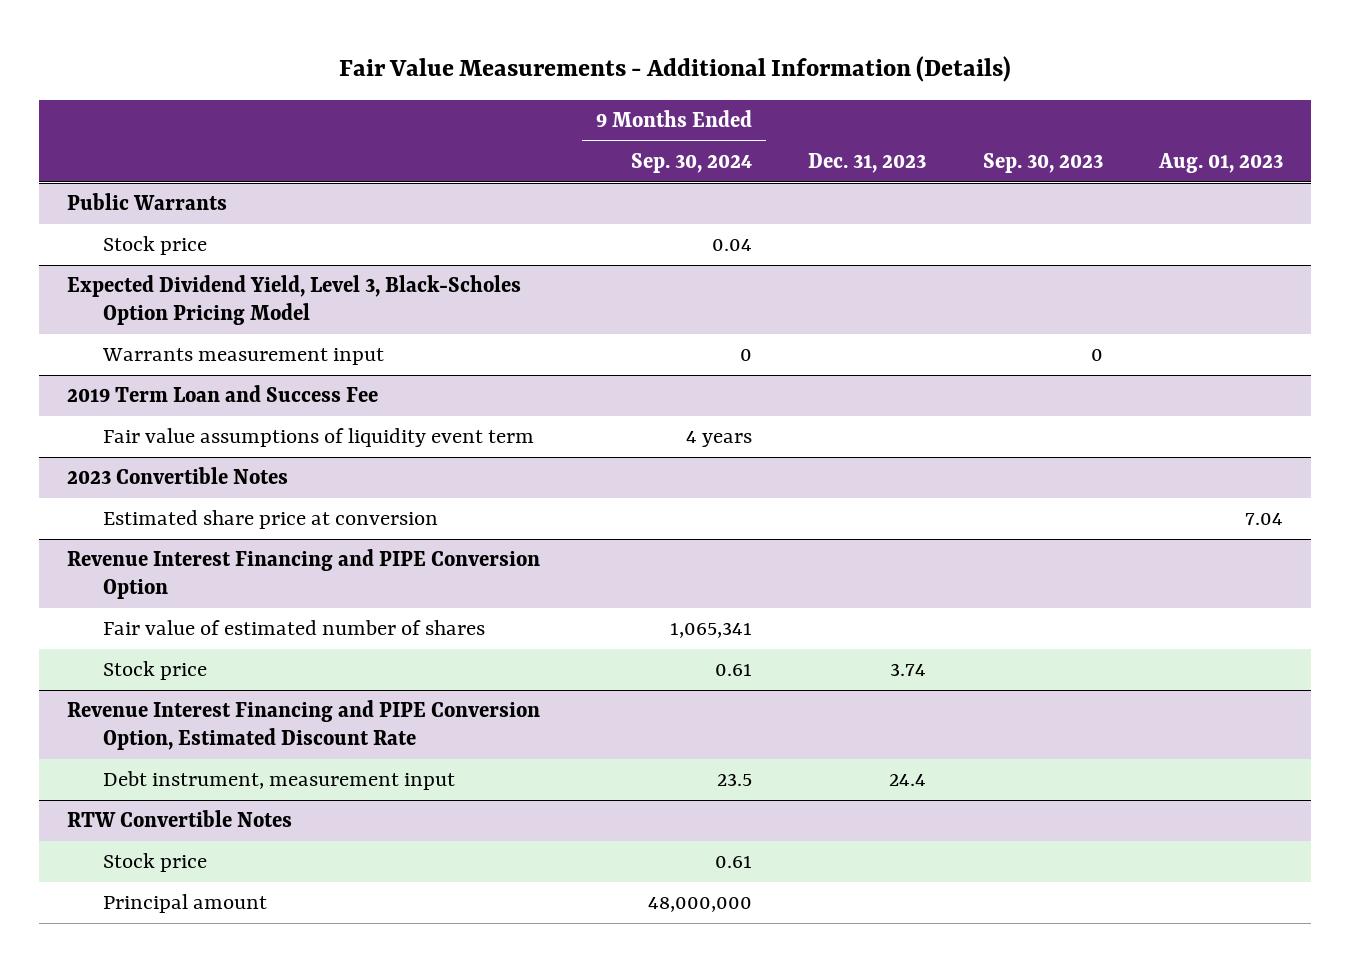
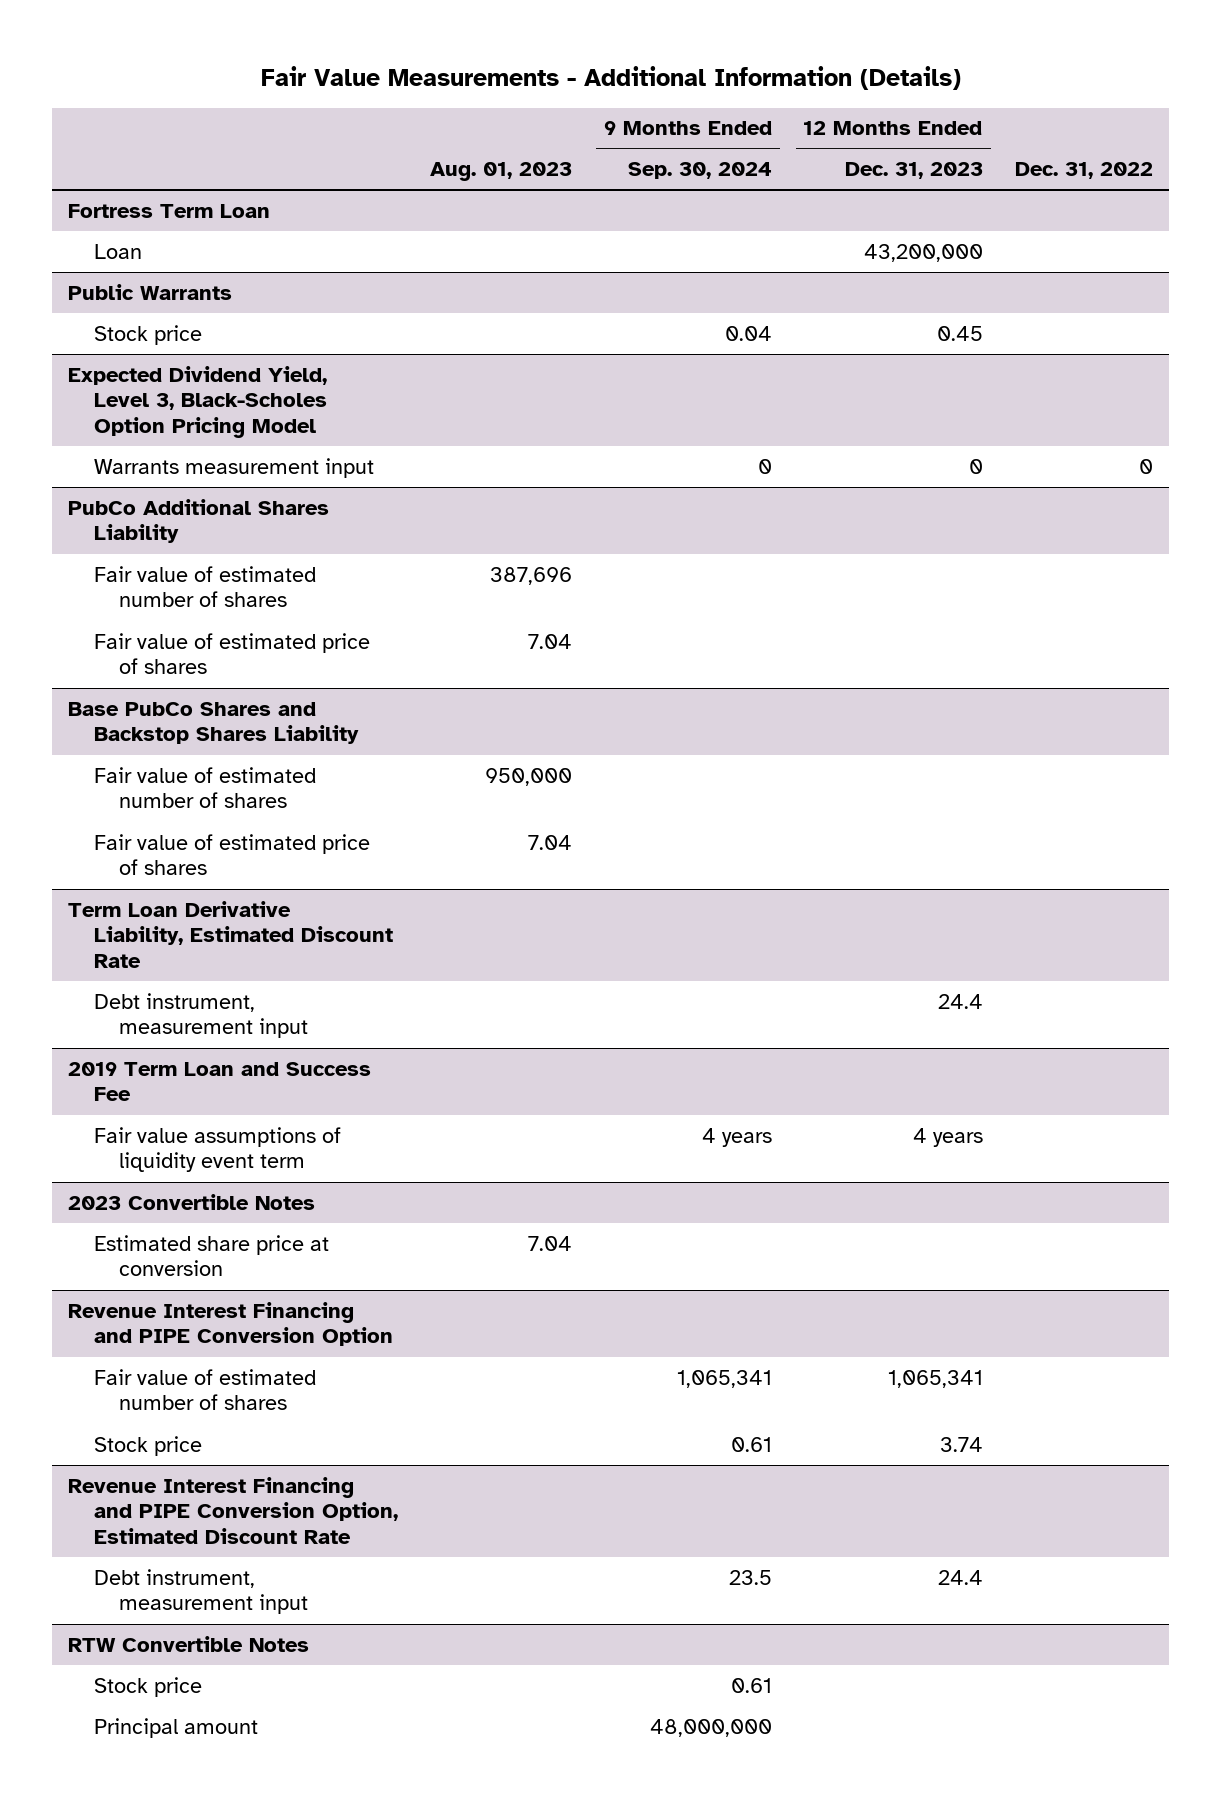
- | 9 Months Ended Sep. 30, 2024 | Dec. 31, 2023 | Sep. 30, 2023 | Aug. 01, 2023
+ | Aug. 01, 2023 | 9 Months Ended Sep. 30, 2024 | 12 Months Ended Dec. 31, 2023 | Dec. 31, 2022
+ Fortress Term Loan
+ Loan | | | 43,200,000 |
+ PubCo Additional Shares Liability
+ Fair value of estimated number of shares | 387,696 | | |
+ Fair value of estimated price of shares | 7.04 | | |
+ Base PubCo Shares and Backstop Shares Liability
+ Fair value of estimated number of shares | 950,000 | | |
+ Fair value of estimated price of shares | 7.04 | | |
+ Term Loan Derivative Liability, Estimated Discount Rate
+ Debt instrument, measurement input | | | 24.4 |

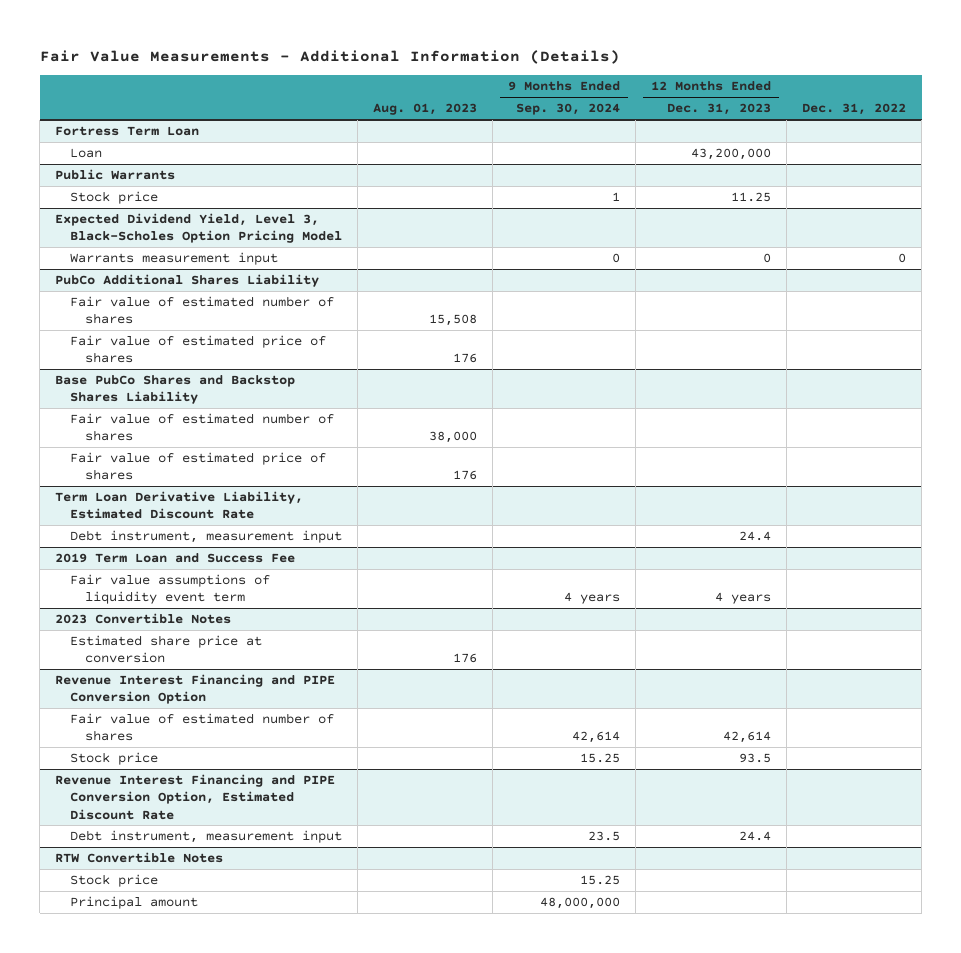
@ Public Warrants
- Stock price | | 0.04 | 0.45 |
+ Stock price | | 1 | 11.25 |
@ PubCo Additional Shares Liability
- Fair value of estimated number of shares | 387,696 | | |
- Fair value of estimated price of shares | 7.04 | | |
+ Fair value of estimated number of shares | 15,508 | | |
+ Fair value of estimated price of shares | 176 | | |
@ Base PubCo Shares and Backstop Shares Liability
- Fair value of estimated number of shares | 950,000 | | |
- Fair value of estimated price of shares | 7.04 | | |
+ Fair value of estimated number of shares | 38,000 | | |
+ Fair value of estimated price of shares | 176 | | |
@ 2023 Convertible Notes
- Estimated share price at conversion | 7.04 | | |
+ Estimated share price at conversion | 176 | | |
@ Revenue Interest Financing and PIPE Conversion Option
- Fair value of estimated number of shares | | 1,065,341 | 1,065,341 |
- Stock price | | 0.61 | 3.74 |
+ Fair value of estimated number of shares | | 42,614 | 42,614 |
+ Stock price | | 15.25 | 93.5 |
@ RTW Convertible Notes
- Stock price | | 0.61 | |
+ Stock price | | 15.25 | |

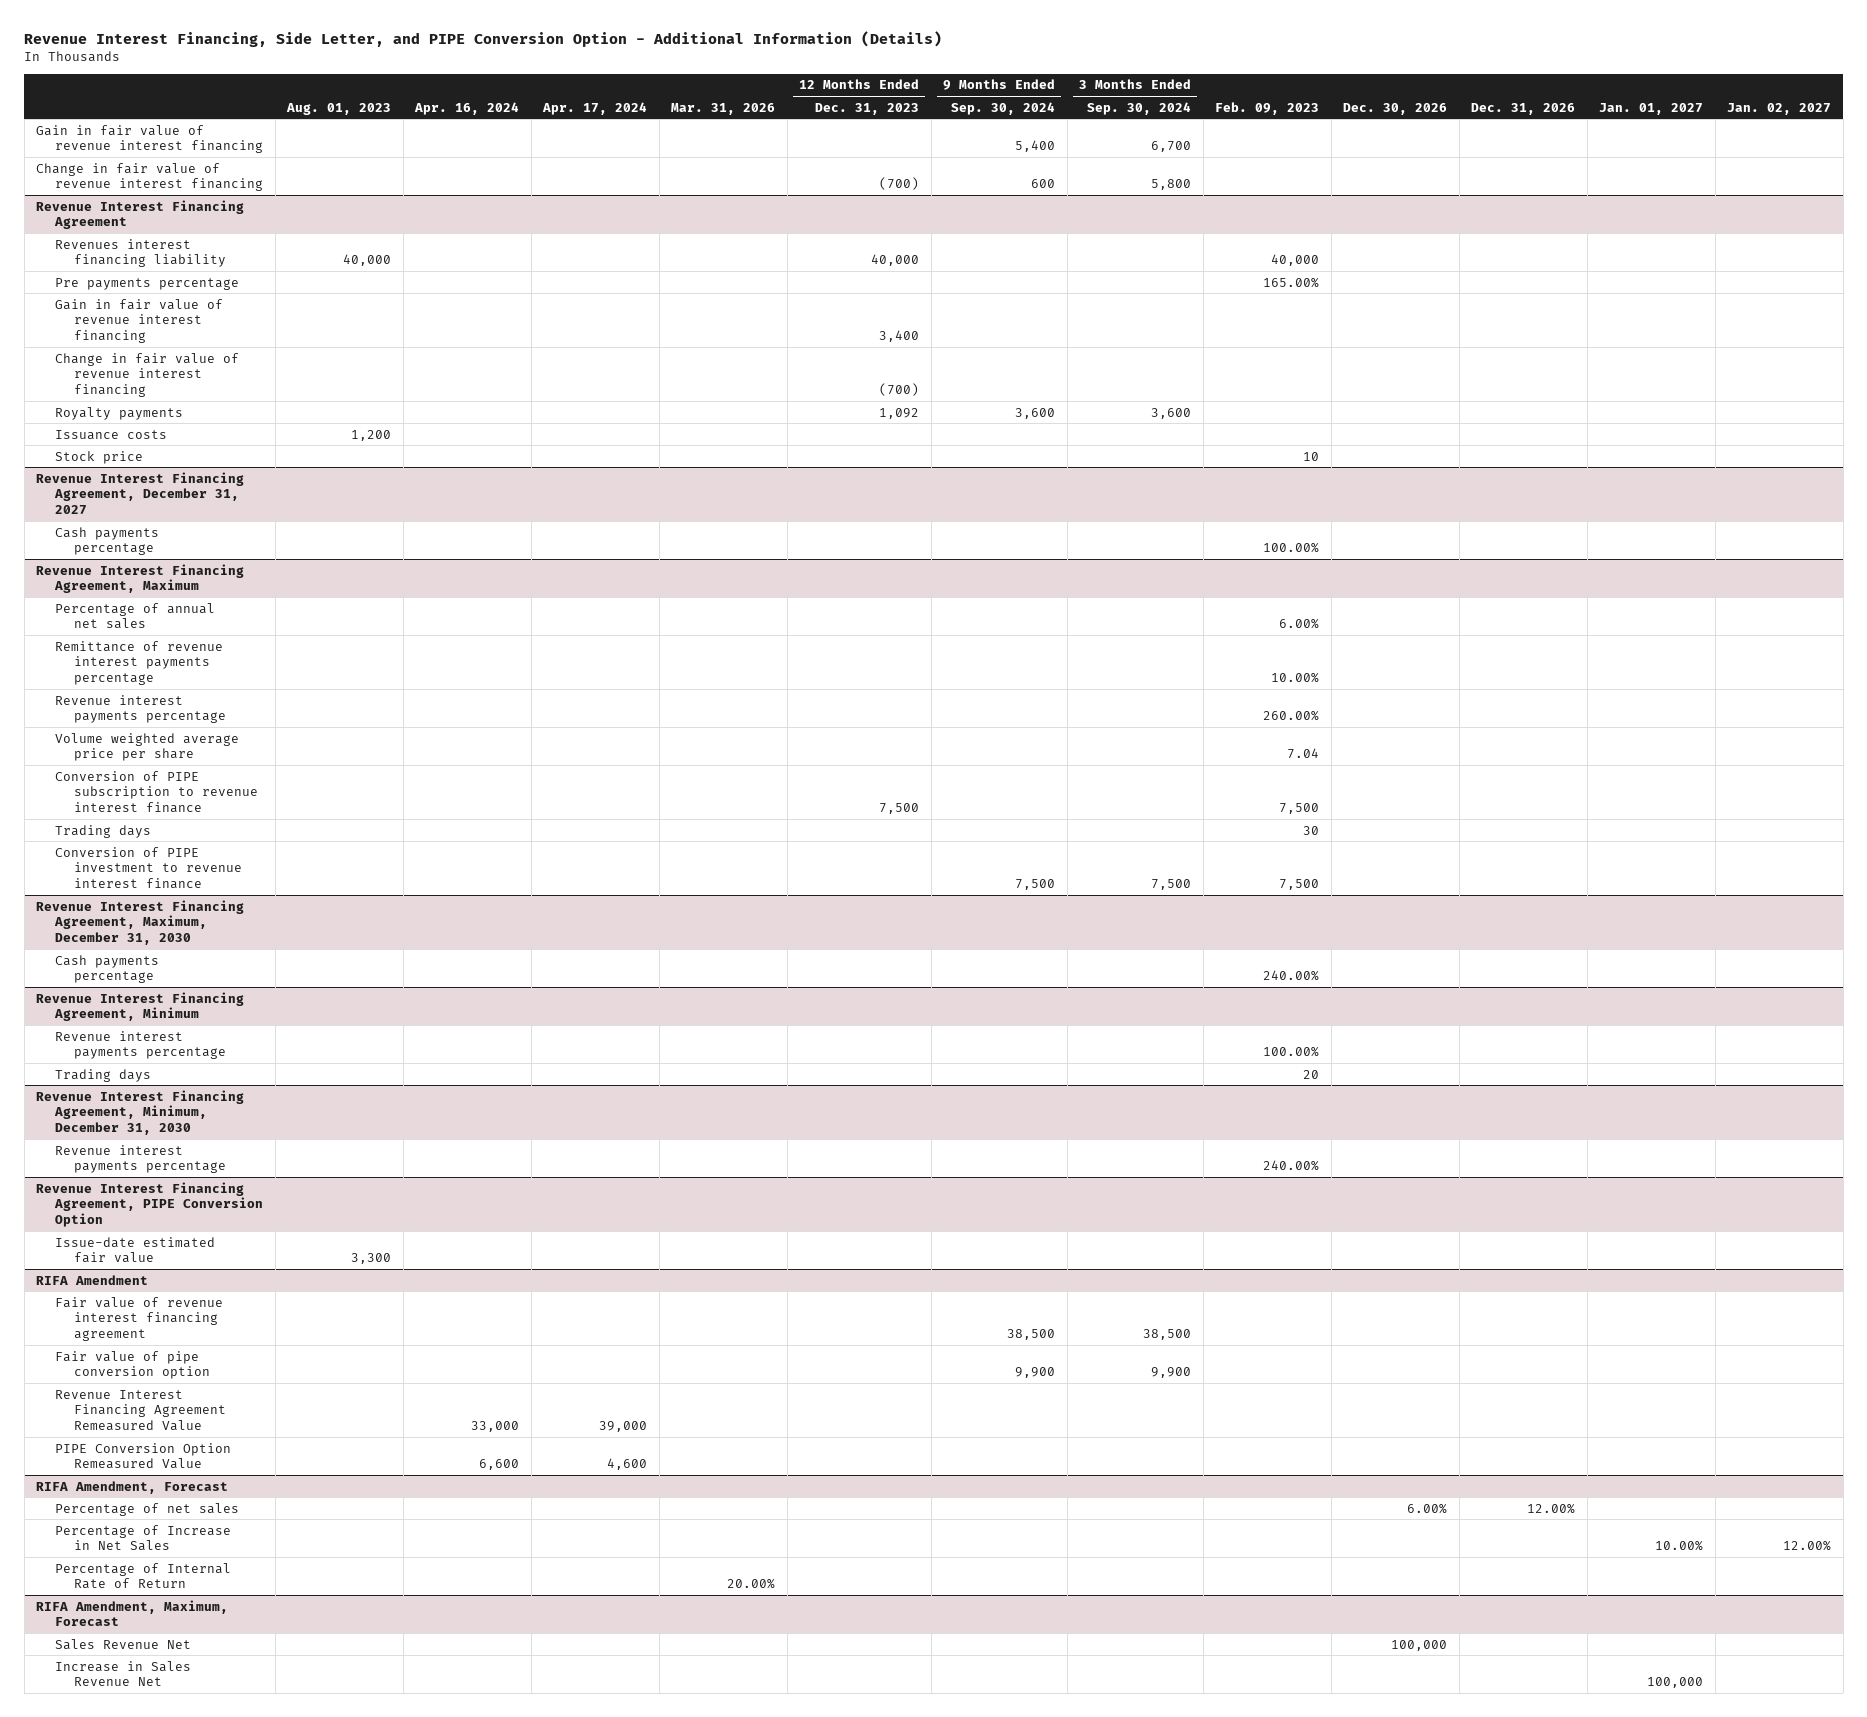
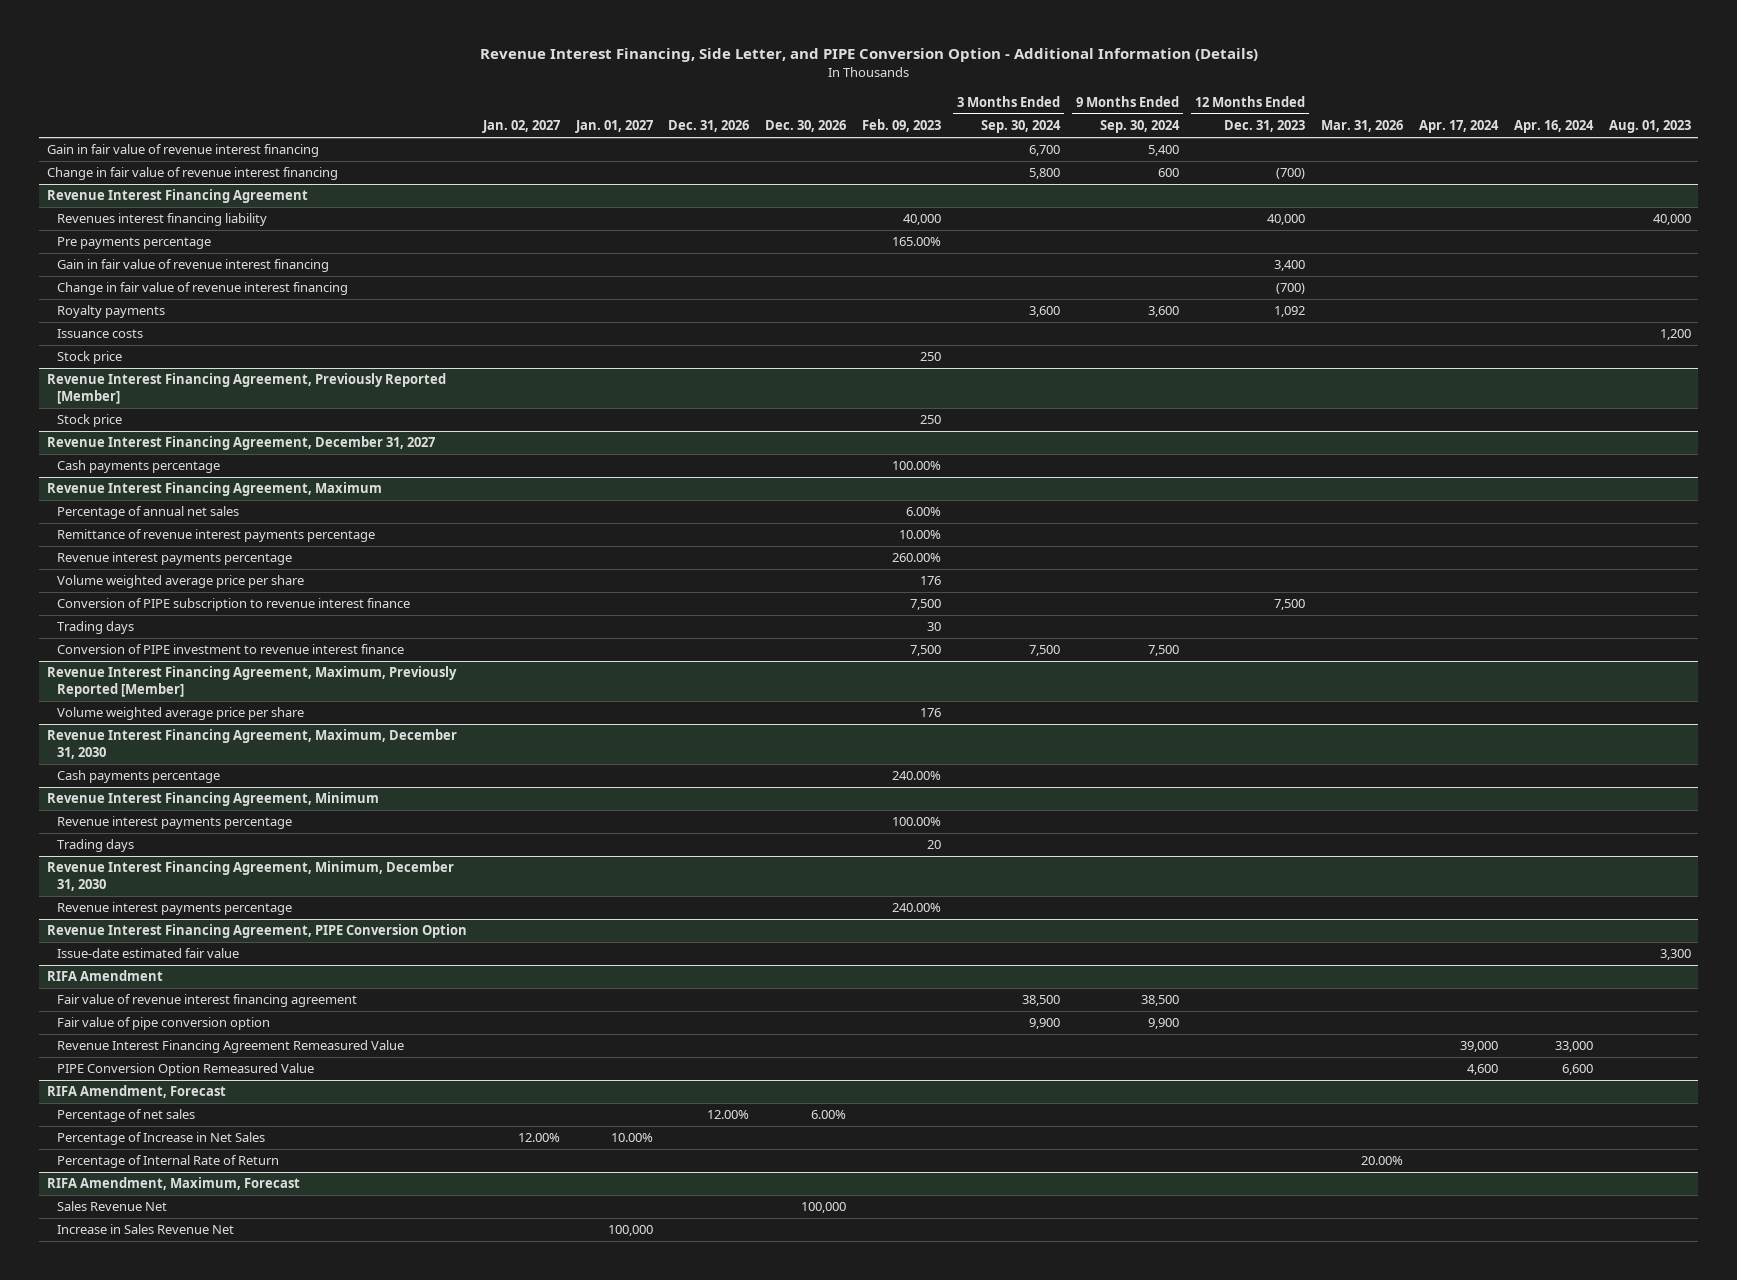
- | Aug. 01, 2023 | Apr. 16, 2024 | Apr. 17, 2024 | Mar. 31, 2026 | 12 Months Ended Dec. 31, 2023 | 9 Months Ended Sep. 30, 2024 | 3 Months Ended Sep. 30, 2024 | Feb. 09, 2023 | Dec. 30, 2026 | Dec. 31, 2026 | Jan. 01, 2027 | Jan. 02, 2027
+ | Jan. 02, 2027 | Jan. 01, 2027 | Dec. 31, 2026 | Dec. 30, 2026 | Feb. 09, 2023 | 3 Months Ended Sep. 30, 2024 | 9 Months Ended Sep. 30, 2024 | 12 Months Ended Dec. 31, 2023 | Mar. 31, 2026 | Apr. 17, 2024 | Apr. 16, 2024 | Aug. 01, 2023
@ Revenue Interest Financing Agreement
- Stock price | | | | | | | | 10 | | | |
+ Stock price | | | | | 250 | | | | | | |
+ Revenue Interest Financing Agreement, Previously Reported [Member]
+ Stock price | | | | | 250 | | | | | | |
@ Revenue Interest Financing Agreement, Maximum
- Volume weighted average price per share | | | | | | | | 7.04 | | | |
+ Volume weighted average price per share | | | | | 176 | | | | | | |
+ Revenue Interest Financing Agreement, Maximum, Previously Reported [Member]
+ Volume weighted average price per share | | | | | 176 | | | | | | |

